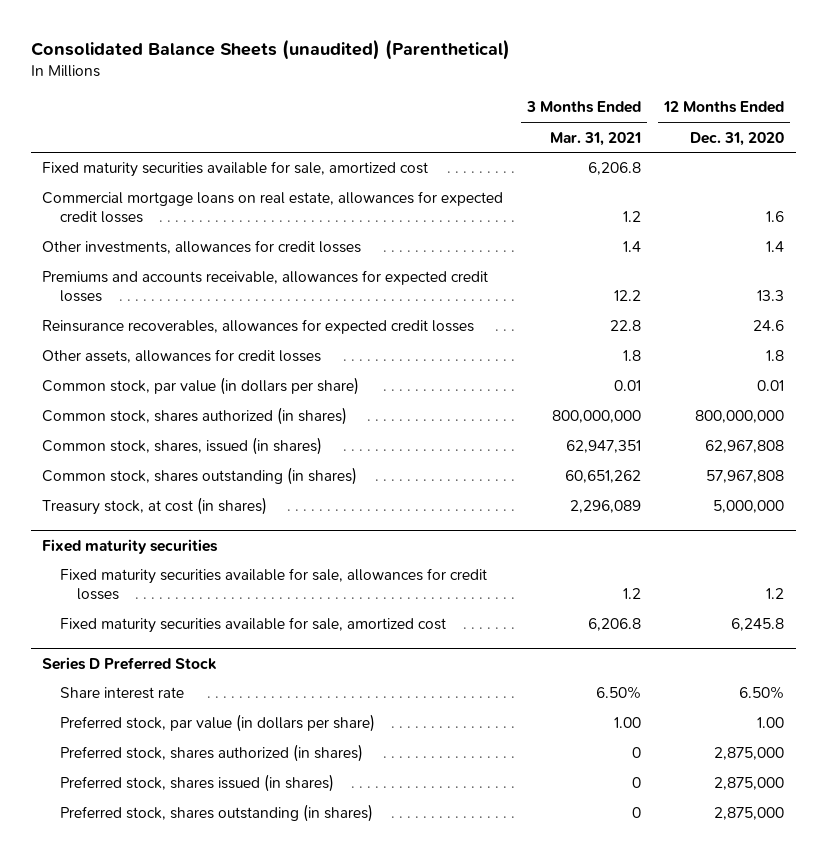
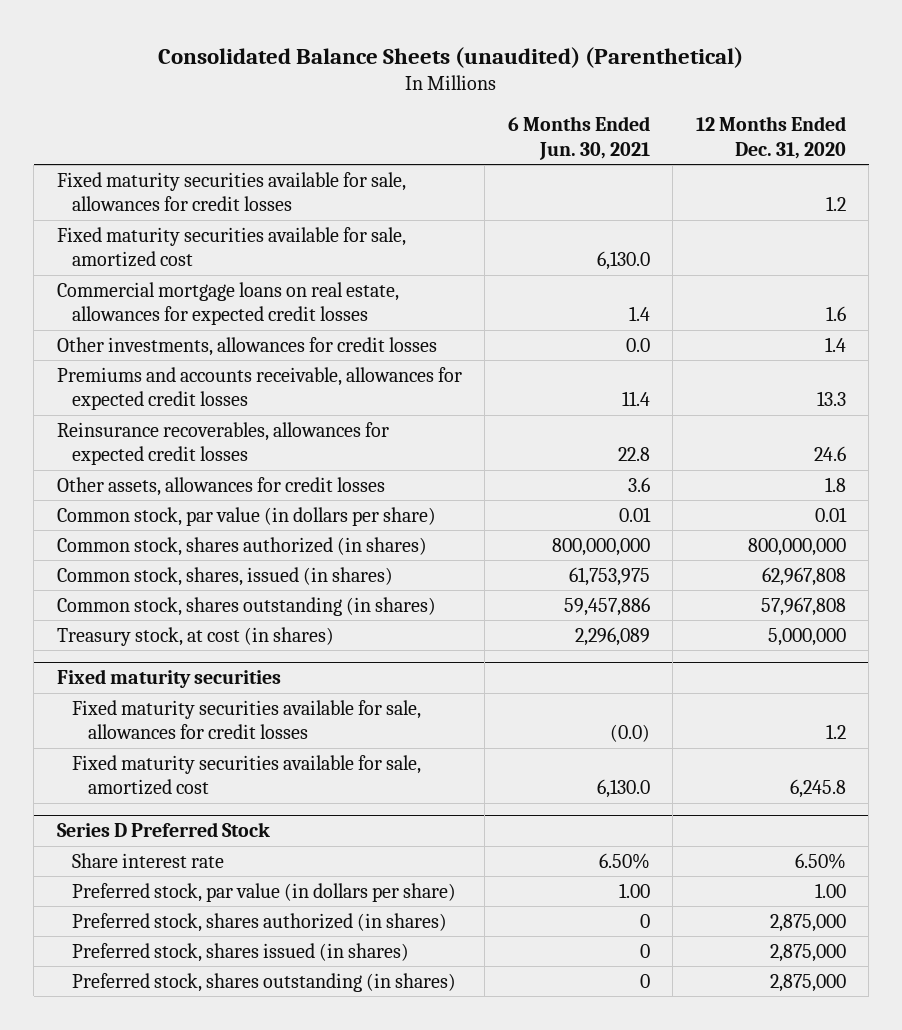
- | 3 Months Ended Mar. 31, 2021 | 12 Months Ended Dec. 31, 2020
+ | 6 Months Ended Jun. 30, 2021 | 12 Months Ended Dec. 31, 2020
+ Fixed maturity securities available for sale, allowances for credit losses | | 1.2

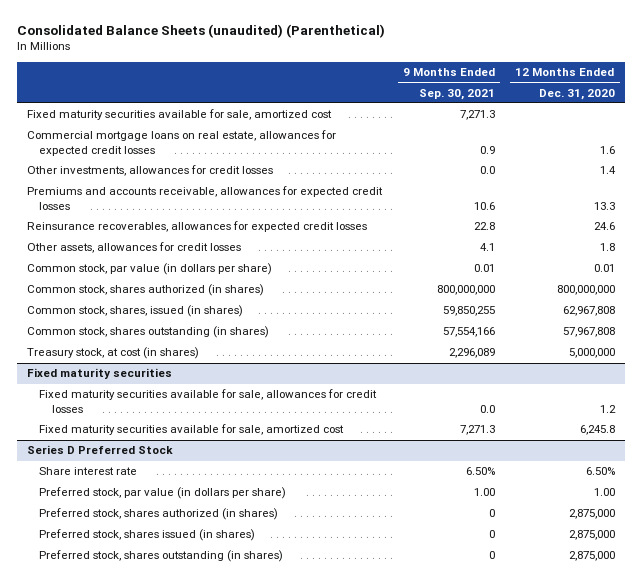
- | 6 Months Ended Jun. 30, 2021 | 12 Months Ended Dec. 31, 2020
+ | 9 Months Ended Sep. 30, 2021 | 12 Months Ended Dec. 31, 2020
- Fixed maturity securities available for sale, allowances for credit losses | | 1.2

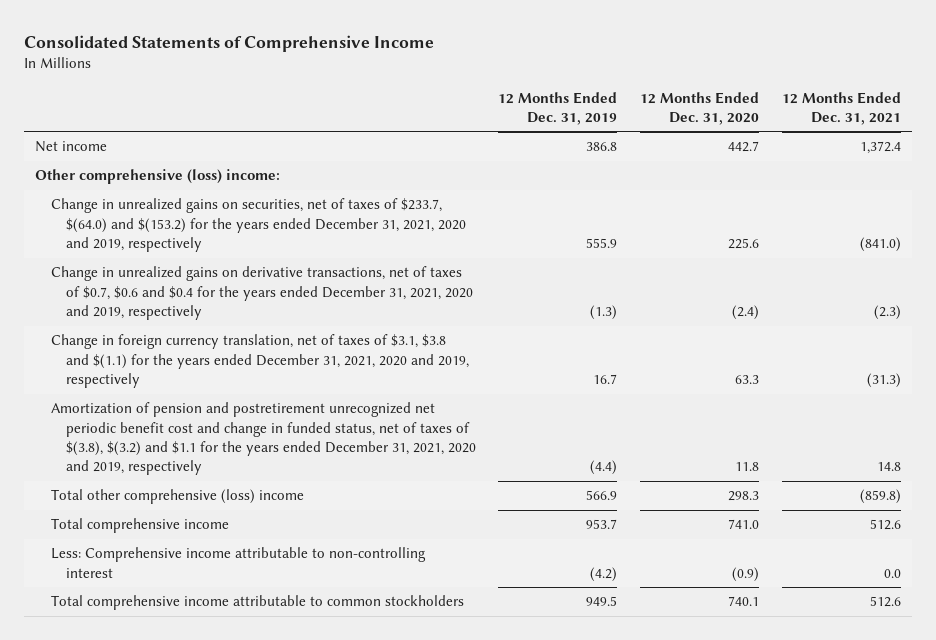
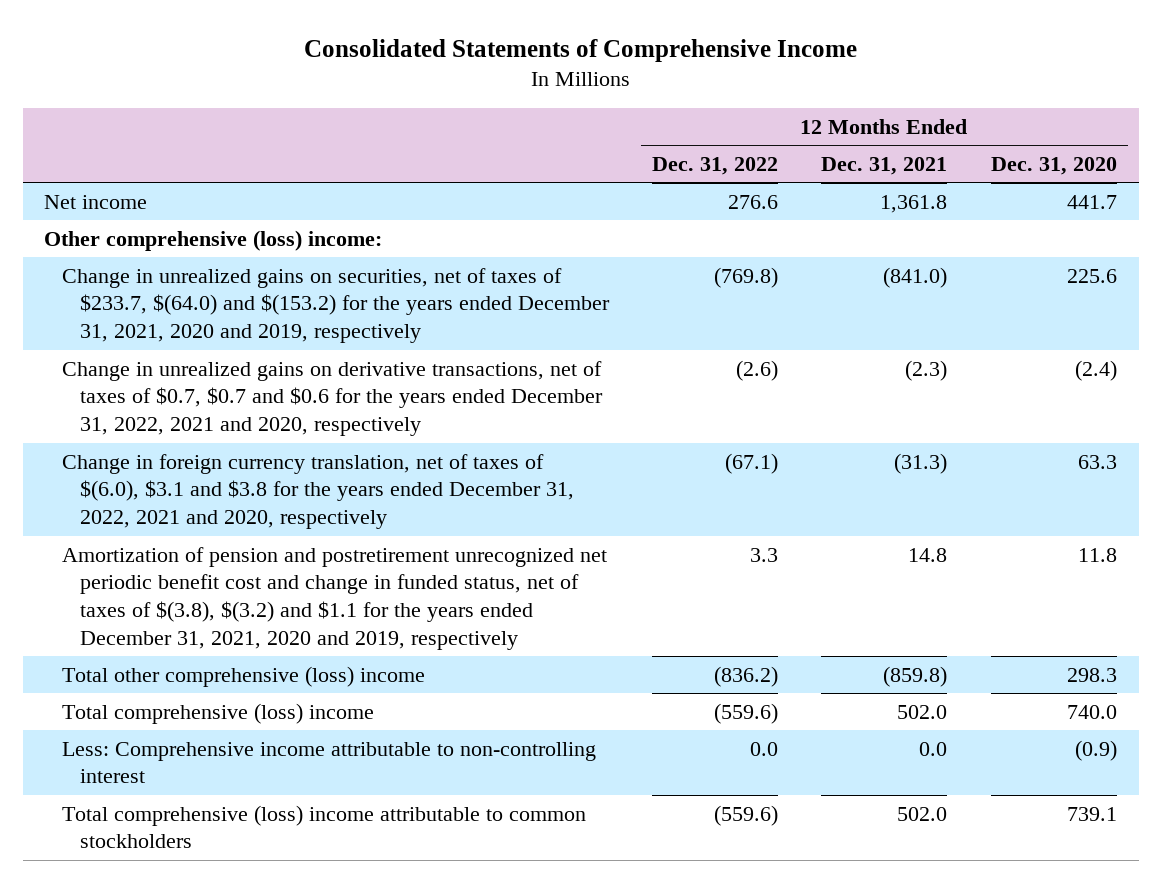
- | 12 Months Ended Dec. 31, 2019 | 12 Months Ended Dec. 31, 2020 | 12 Months Ended Dec. 31, 2021
+ | 12 Months Ended Dec. 31, 2022 | 12 Months Ended Dec. 31, 2021 | 12 Months Ended Dec. 31, 2020
- Net income | 386.8 | 442.7 | 1,372.4
+ Net income | 276.6 | 1,361.8 | 441.7
- Change in unrealized gains on derivative transactions, net of taxes of $0.7, $0.6 and $0.4 for the years ended December 31, 2021, 2020 and 2019, respectively | (1.3) | (2.4) | (2.3)
- Change in foreign currency translation, net of taxes of $3.1, $3.8 and $(1.1) for the years ended December 31, 2021, 2020 and 2019, respectively | 16.7 | 63.3 | (31.3)
+ Change in unrealized gains on derivative transactions, net of taxes of $0.7, $0.7 and $0.6 for the years ended December 31, 2022, 2021 and 2020, respectively | (2.6) | (2.3) | (2.4)
+ Change in foreign currency translation, net of taxes of $(6.0), $3.1 and $3.8 for the years ended December 31, 2022, 2021 and 2020, respectively | (67.1) | (31.3) | 63.3
- Total comprehensive income | 953.7 | 741.0 | 512.6
+ Total comprehensive (loss) income | (559.6) | 502.0 | 740.0
- Total comprehensive income attributable to common stockholders | 949.5 | 740.1 | 512.6
+ Total comprehensive (loss) income attributable to common stockholders | (559.6) | 502.0 | 739.1

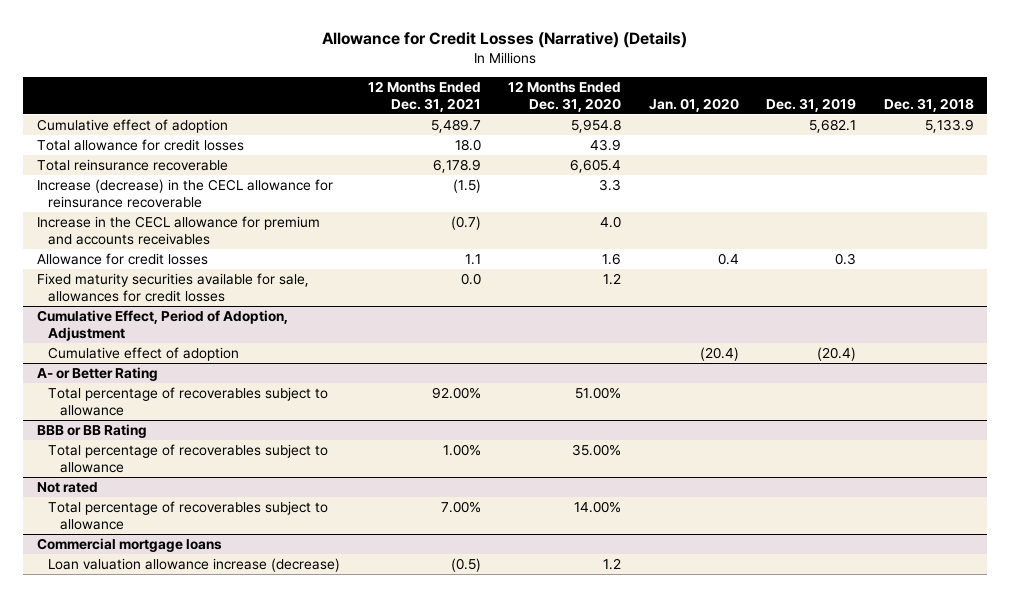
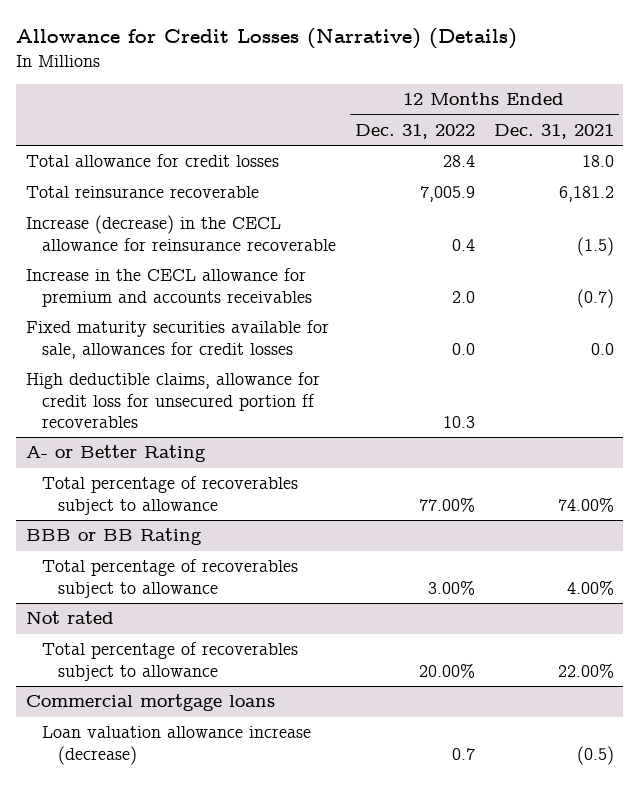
- | 12 Months Ended Dec. 31, 2021 | 12 Months Ended Dec. 31, 2020 | Jan. 01, 2020 | Dec. 31, 2019 | Dec. 31, 2018
+ | 12 Months Ended Dec. 31, 2022 | 12 Months Ended Dec. 31, 2021
- Cumulative effect of adoption | 5,489.7 | 5,954.8 | | 5,682.1 | 5,133.9
- Total reinsurance recoverable | 6,178.9 | 6,605.4 | | |
+ Total reinsurance recoverable | 7,005.9 | 6,181.2
- Allowance for credit losses | 1.1 | 1.6 | 0.4 | 0.3 |
- Cumulative Effect, Period of Adoption, Adjustment
- Cumulative effect of adoption | | | (20.4) | (20.4) |
+ High deductible claims, allowance for credit loss for unsecured portion ff recoverables | 10.3 |
@ A- or Better Rating
- Total percentage of recoverables subject to allowance | 92.00% | 51.00% | | |
+ Total percentage of recoverables subject to allowance | 77.00% | 74.00%
@ BBB or BB Rating
- Total percentage of recoverables subject to allowance | 1.00% | 35.00% | | |
+ Total percentage of recoverables subject to allowance | 3.00% | 4.00%
@ Not rated
- Total percentage of recoverables subject to allowance | 7.00% | 14.00% | | |
+ Total percentage of recoverables subject to allowance | 20.00% | 22.00%

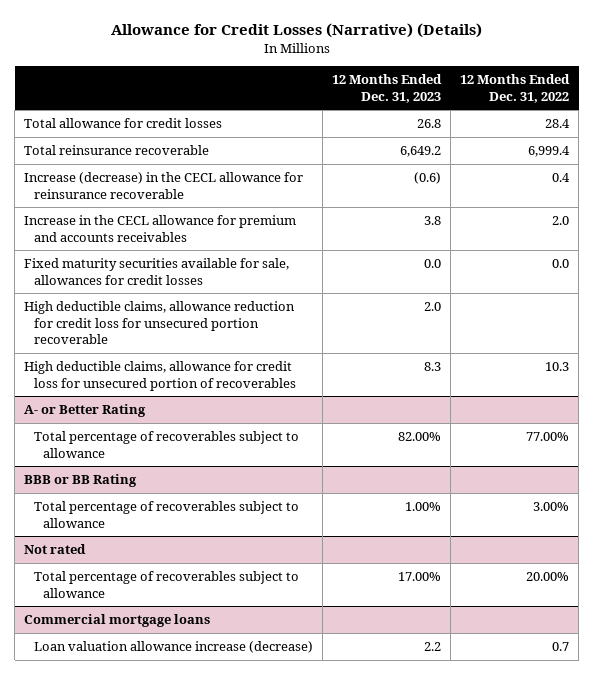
- | 12 Months Ended Dec. 31, 2022 | 12 Months Ended Dec. 31, 2021
+ | 12 Months Ended Dec. 31, 2023 | 12 Months Ended Dec. 31, 2022
- Total reinsurance recoverable | 7,005.9 | 6,181.2
+ Total reinsurance recoverable | 6,649.2 | 6,999.4
- High deductible claims, allowance for credit loss for unsecured portion ff recoverables | 10.3 |
+ High deductible claims, allowance reduction for credit loss for unsecured portion recoverable | 2.0 |
+ High deductible claims, allowance for credit loss for unsecured portion of recoverables | 8.3 | 10.3

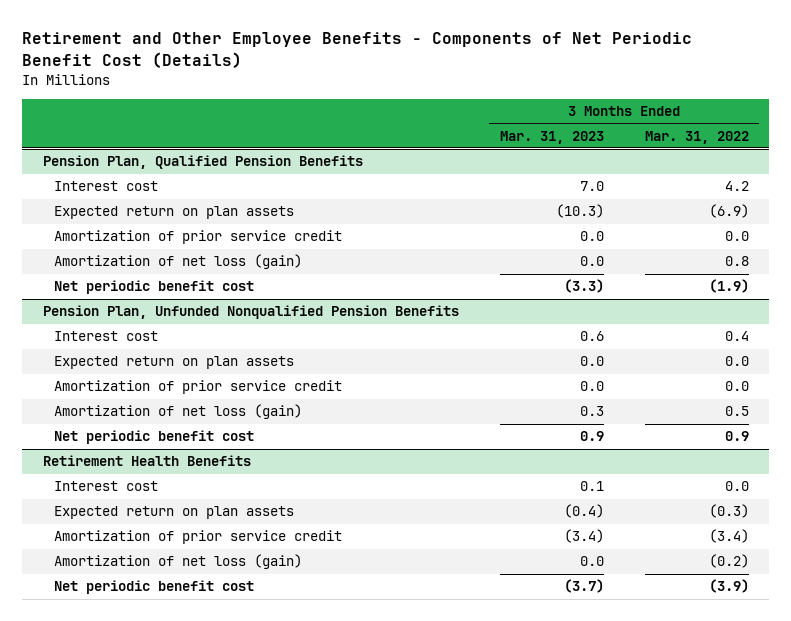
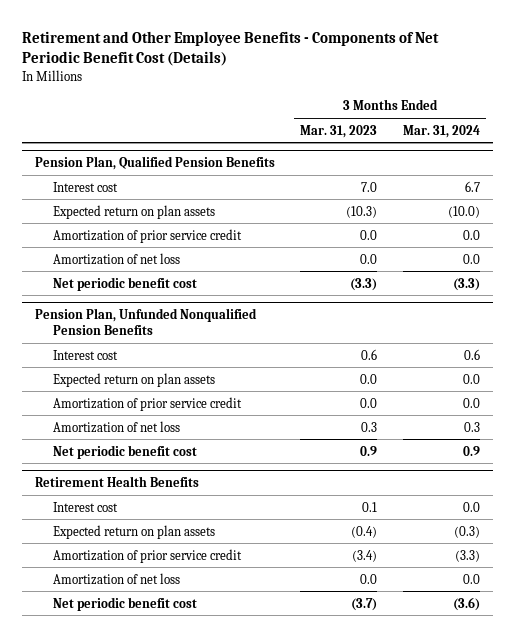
- | 3 Months Ended Mar. 31, 2023 | 3 Months Ended Mar. 31, 2022
+ | 3 Months Ended Mar. 31, 2023 | 3 Months Ended Mar. 31, 2024
@ Pension Plan, Qualified Pension Benefits
- Amortization of net loss (gain) | 0.0 | 0.8
+ Amortization of net loss | 0.0 | 0.0
@ Pension Plan, Unfunded Nonqualified Pension Benefits
- Amortization of net loss (gain) | 0.3 | 0.5
+ Amortization of net loss | 0.3 | 0.3
@ Retirement Health Benefits
- Amortization of net loss (gain) | 0.0 | (0.2)
+ Amortization of net loss | 0.0 | 0.0

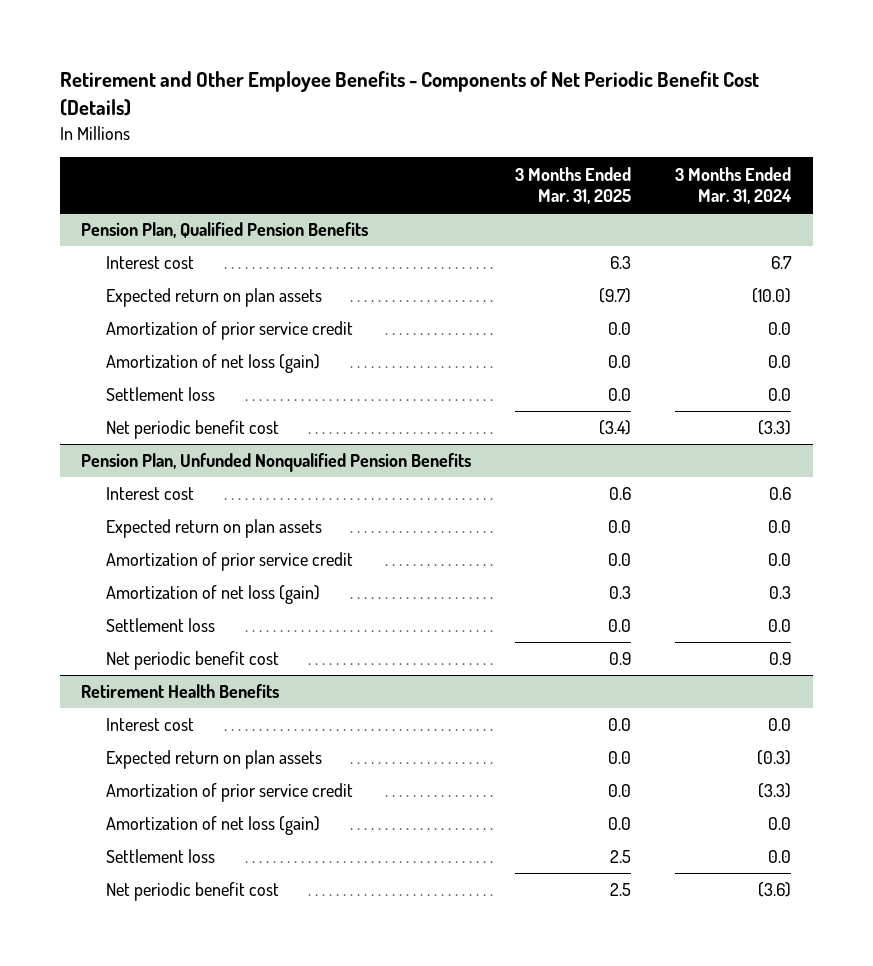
- | 3 Months Ended Mar. 31, 2023 | 3 Months Ended Mar. 31, 2024
+ | 3 Months Ended Mar. 31, 2025 | 3 Months Ended Mar. 31, 2024
@ Pension Plan, Qualified Pension Benefits
- Amortization of net loss | 0.0 | 0.0
+ Amortization of net loss (gain) | 0.0 | 0.0
+ Settlement loss | 0.0 | 0.0
@ Pension Plan, Unfunded Nonqualified Pension Benefits
- Amortization of net loss | 0.3 | 0.3
+ Amortization of net loss (gain) | 0.3 | 0.3
+ Settlement loss | 0.0 | 0.0
@ Retirement Health Benefits
- Amortization of net loss | 0.0 | 0.0
+ Amortization of net loss (gain) | 0.0 | 0.0
+ Settlement loss | 2.5 | 0.0

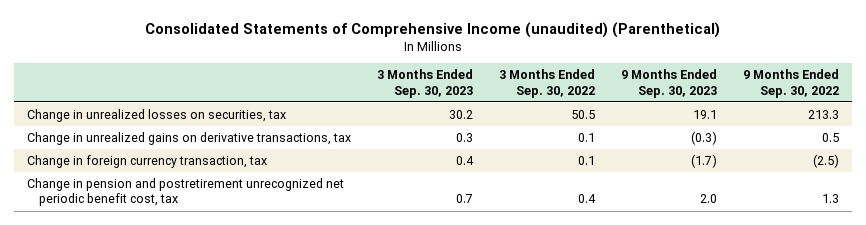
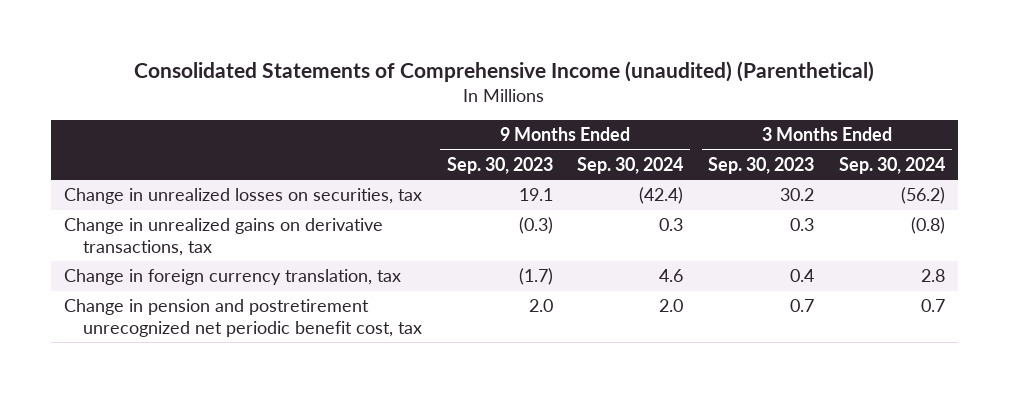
- | 3 Months Ended Sep. 30, 2023 | 3 Months Ended Sep. 30, 2022 | 9 Months Ended Sep. 30, 2023 | 9 Months Ended Sep. 30, 2022
+ | 9 Months Ended Sep. 30, 2023 | 9 Months Ended Sep. 30, 2024 | 3 Months Ended Sep. 30, 2023 | 3 Months Ended Sep. 30, 2024
- Change in foreign currency transaction, tax | 0.4 | 0.1 | (1.7) | (2.5)
+ Change in foreign currency translation, tax | (1.7) | 4.6 | 0.4 | 2.8

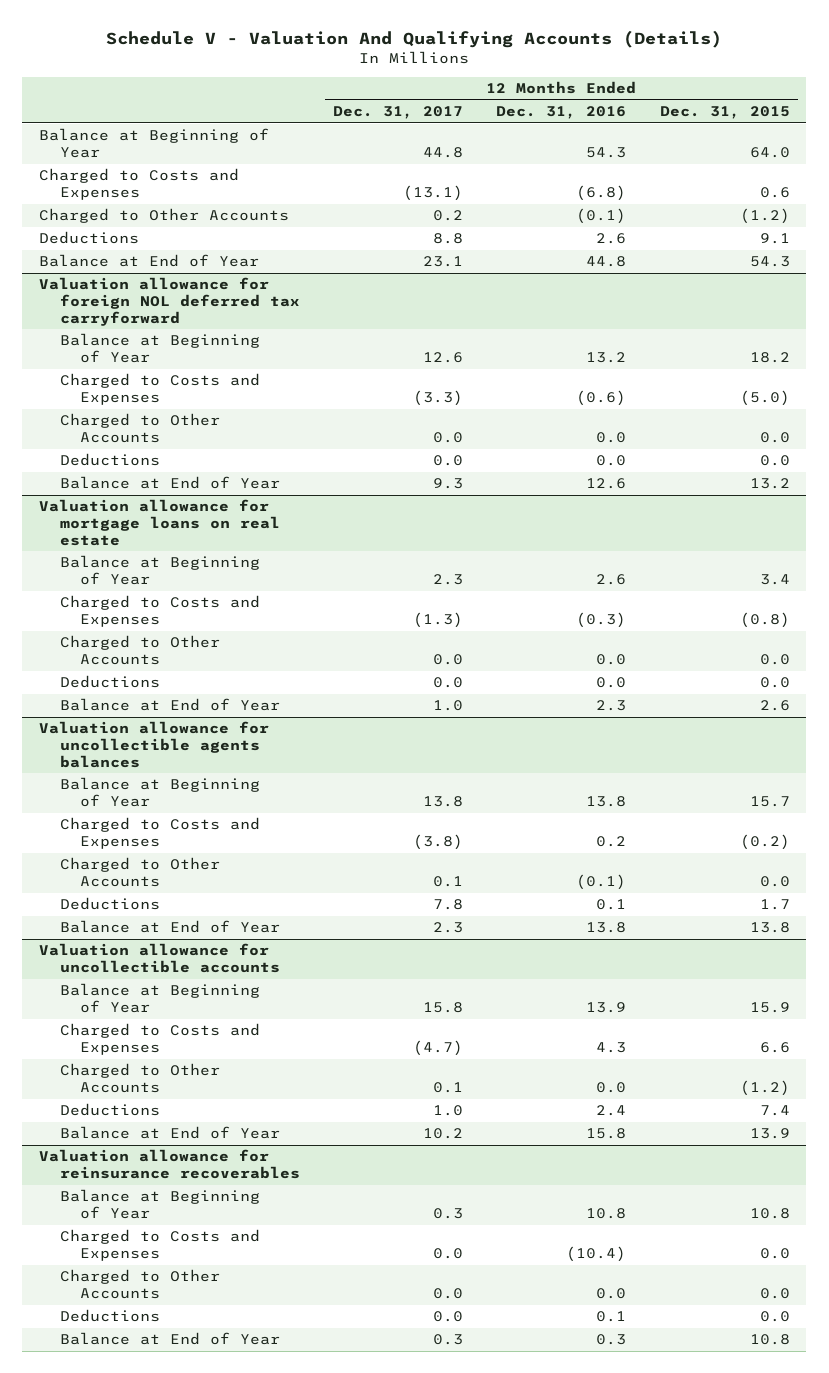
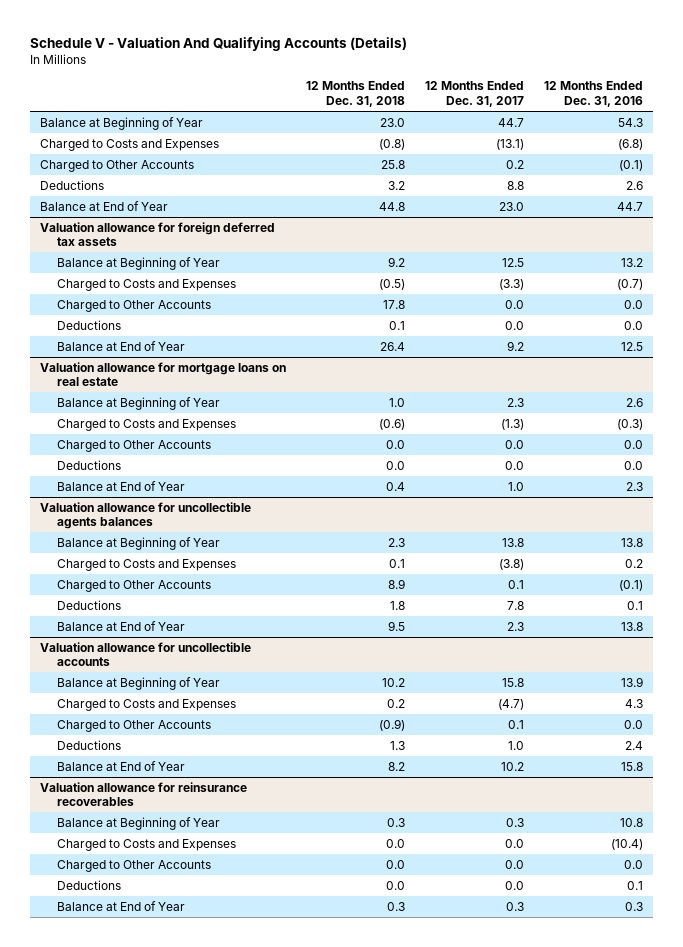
- | 12 Months Ended Dec. 31, 2017 | 12 Months Ended Dec. 31, 2016 | 12 Months Ended Dec. 31, 2015
+ | 12 Months Ended Dec. 31, 2018 | 12 Months Ended Dec. 31, 2017 | 12 Months Ended Dec. 31, 2016
- Balance at Beginning of Year | 44.8 | 54.3 | 64.0
+ Balance at Beginning of Year | 23.0 | 44.7 | 54.3
- Balance at End of Year | 23.1 | 44.8 | 54.3
- Valuation allowance for foreign NOL deferred tax carryforward
- Balance at Beginning of Year | 12.6 | 13.2 | 18.2
- Charged to Costs and Expenses | (3.3) | (0.6) | (5.0)
+ Balance at End of Year | 44.8 | 23.0 | 44.7
+ Valuation allowance for foreign deferred tax assets
+ Balance at Beginning of Year | 9.2 | 12.5 | 13.2
+ Charged to Costs and Expenses | (0.5) | (3.3) | (0.7)
- Balance at End of Year | 9.3 | 12.6 | 13.2
+ Balance at End of Year | 26.4 | 9.2 | 12.5

